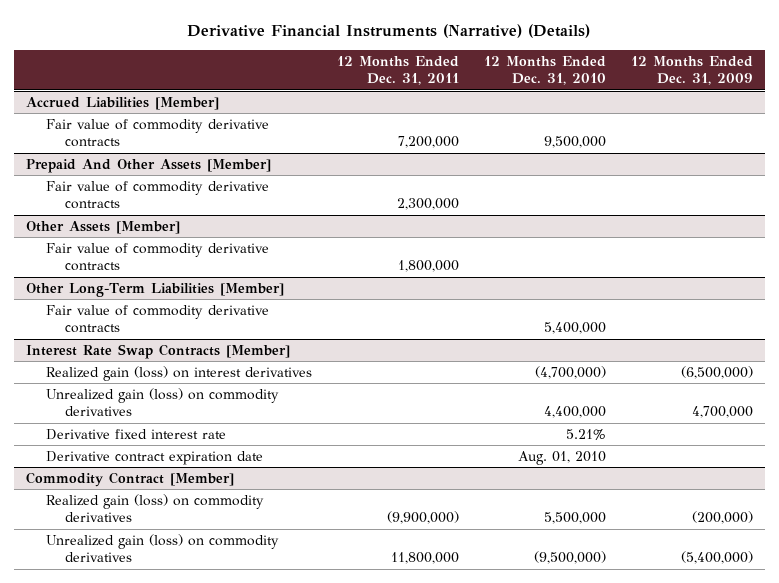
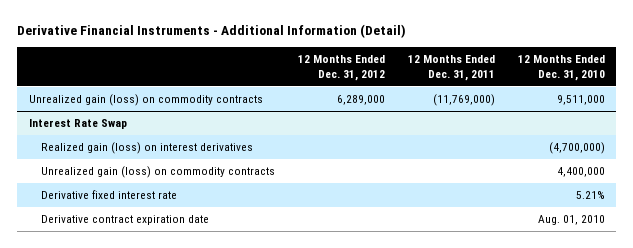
- Derivative Financial Instruments (Narrative) (Details)
+ Derivative Financial Instruments - Additional Information (Detail)
- | 12 Months Ended Dec. 31, 2011 | 12 Months Ended Dec. 31, 2010 | 12 Months Ended Dec. 31, 2009
+ | 12 Months Ended Dec. 31, 2012 | 12 Months Ended Dec. 31, 2011 | 12 Months Ended Dec. 31, 2010
- Accrued Liabilities [Member]
- Fair value of commodity derivative contracts | 7,200,000 | 9,500,000 |
- Prepaid And Other Assets [Member]
- Fair value of commodity derivative contracts | 2,300,000 | |
- Other Assets [Member]
- Fair value of commodity derivative contracts | 1,800,000 | |
- Other Long-Term Liabilities [Member]
- Fair value of commodity derivative contracts | | 5,400,000 |
- Interest Rate Swap Contracts [Member]
+ Unrealized gain (loss) on commodity contracts | 6,289,000 | (11,769,000) | 9,511,000
+ Interest Rate Swap
- Unrealized gain (loss) on commodity derivatives | | 4,400,000 | 4,700,000
+ Unrealized gain (loss) on commodity contracts | | | 4,400,000
- Commodity Contract [Member]
- Realized gain (loss) on commodity derivatives | (9,900,000) | 5,500,000 | (200,000)
- Unrealized gain (loss) on commodity derivatives | 11,800,000 | (9,500,000) | (5,400,000)

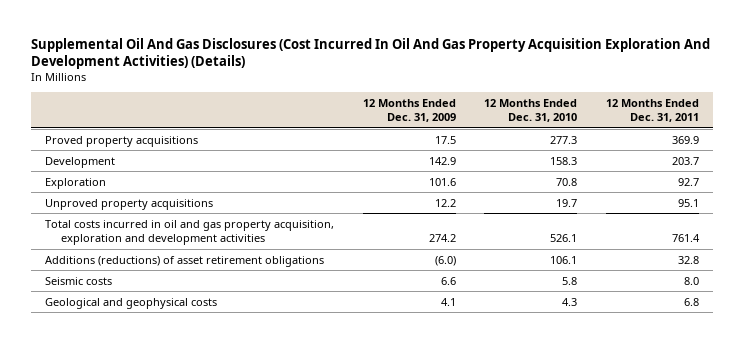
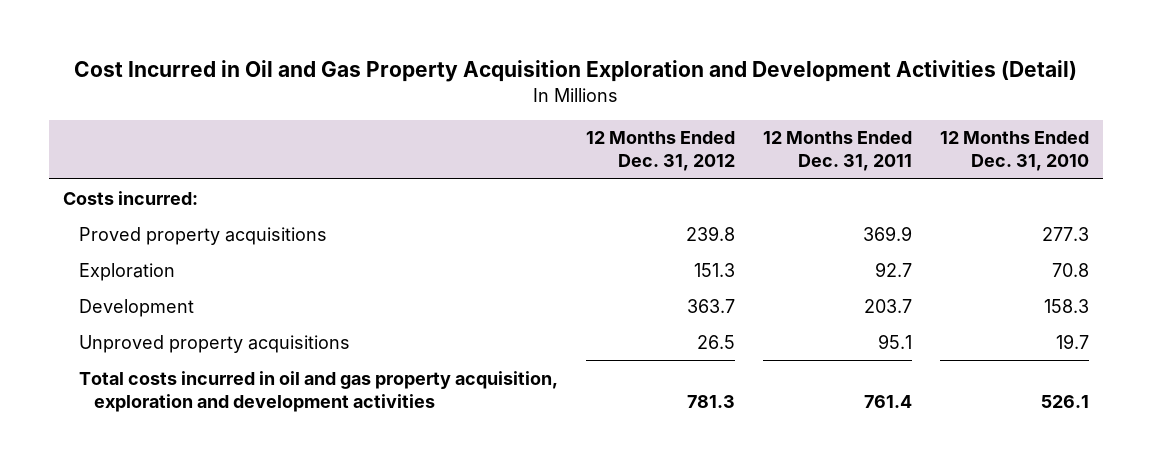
- Supplemental Oil And Gas Disclosures (Cost Incurred In Oil And Gas Property Acquisition Exploration And Development Activities) (Details)
+ Cost Incurred in Oil and Gas Property Acquisition Exploration and Development Activities (Detail)
- | 12 Months Ended Dec. 31, 2009 | 12 Months Ended Dec. 31, 2010 | 12 Months Ended Dec. 31, 2011
+ | 12 Months Ended Dec. 31, 2012 | 12 Months Ended Dec. 31, 2011 | 12 Months Ended Dec. 31, 2010
+ Costs incurred:
moved down: Development | 363.7 | 203.7 | 158.3
- Additions (reductions) of asset retirement obligations | (6.0) | 106.1 | 32.8
- Seismic costs | 6.6 | 5.8 | 8.0
- Geological and geophysical costs | 4.1 | 4.3 | 6.8

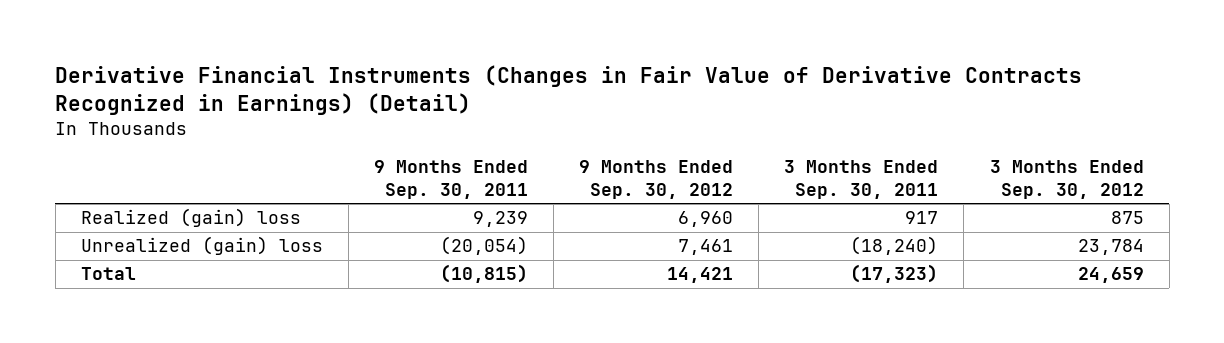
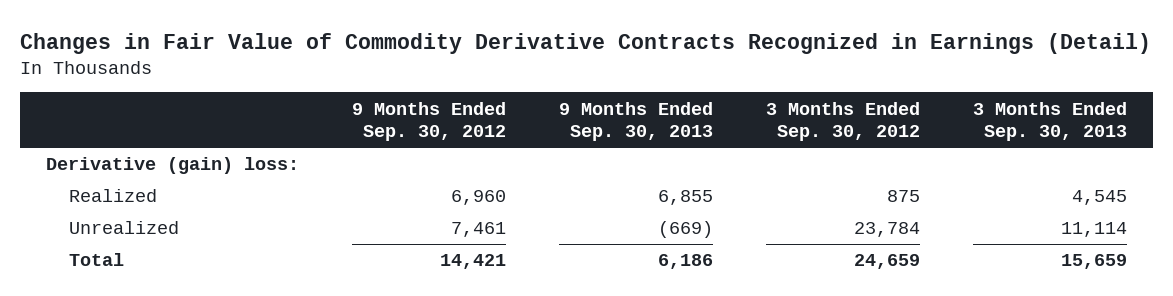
- Derivative Financial Instruments (Changes in Fair Value of Derivative Contracts Recognized in Earnings) (Detail)
+ Changes in Fair Value of Commodity Derivative Contracts Recognized in Earnings (Detail)
- | 9 Months Ended Sep. 30, 2011 | 9 Months Ended Sep. 30, 2012 | 3 Months Ended Sep. 30, 2011 | 3 Months Ended Sep. 30, 2012
+ | 9 Months Ended Sep. 30, 2012 | 9 Months Ended Sep. 30, 2013 | 3 Months Ended Sep. 30, 2012 | 3 Months Ended Sep. 30, 2013
- Realized (gain) loss | 9,239 | 6,960 | 917 | 875
- Unrealized (gain) loss | (20,054) | 7,461 | (18,240) | 23,784
+ Derivative (gain) loss:
+ Realized | 6,960 | 6,855 | 875 | 4,545
+ Unrealized | 7,461 | (669) | 23,784 | 11,114

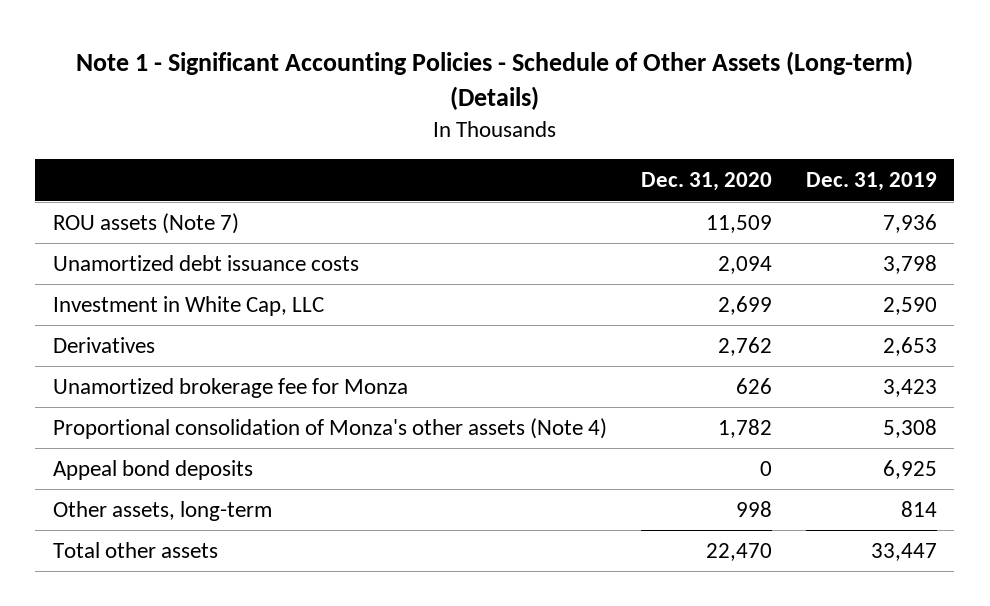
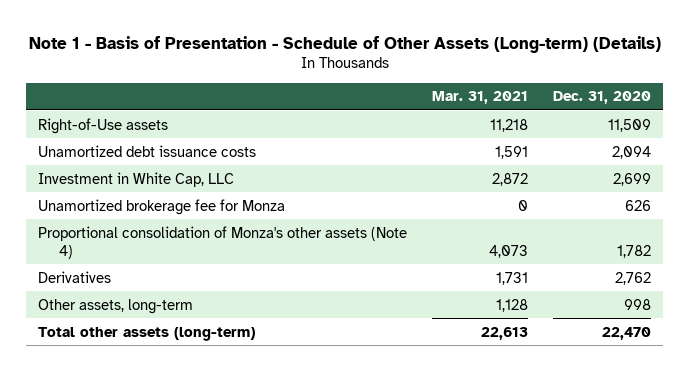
- Note 1 - Significant Accounting Policies - Schedule of Other Assets (Long-term) (Details)
+ Note 1 - Basis of Presentation - Schedule of Other Assets (Long-term) (Details)
- | Dec. 31, 2020 | Dec. 31, 2019
+ | Mar. 31, 2021 | Dec. 31, 2020
- ROU assets (Note 7) | 11,509 | 7,936
+ Right-of-Use assets | 11,218 | 11,509
- Appeal bond deposits | 0 | 6,925
moved down: Derivatives | 1,731 | 2,762
- Total other assets | 22,470 | 33,447
+ Total other assets (long-term) | 22,613 | 22,470

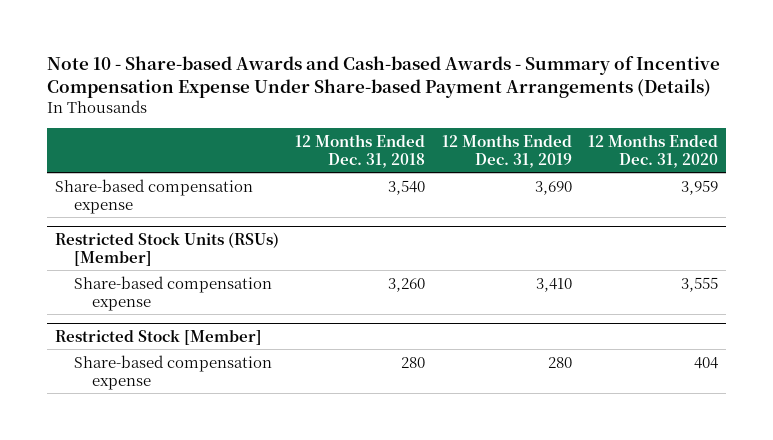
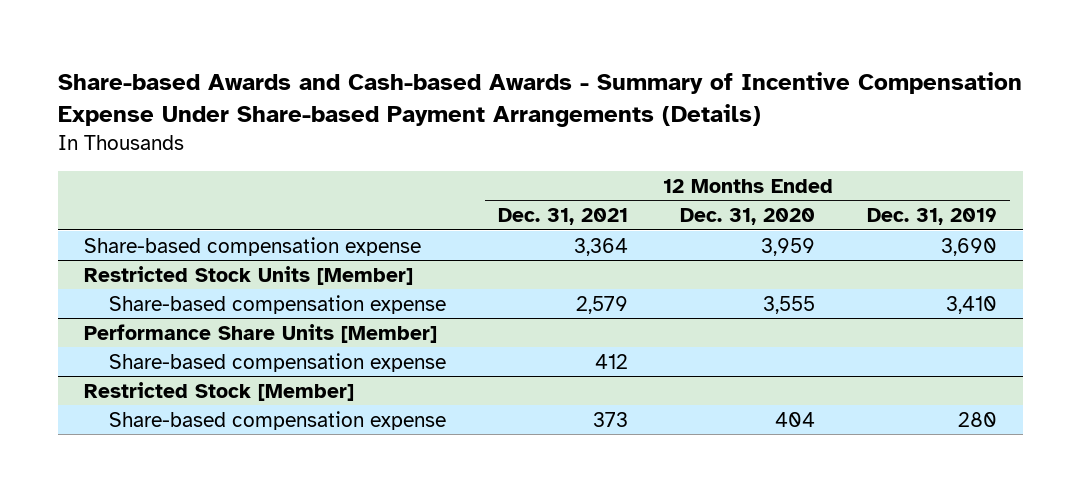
- Note 10 - Share-based Awards and Cash-based Awards - Summary of Incentive Compensation Expense Under Share-based Payment Arrangements (Details)
+ Share-based Awards and Cash-based Awards - Summary of Incentive Compensation Expense Under Share-based Payment Arrangements (Details)
- | 12 Months Ended Dec. 31, 2018 | 12 Months Ended Dec. 31, 2019 | 12 Months Ended Dec. 31, 2020
+ | 12 Months Ended Dec. 31, 2021 | 12 Months Ended Dec. 31, 2020 | 12 Months Ended Dec. 31, 2019
- Restricted Stock Units (RSUs) [Member]
+ Restricted Stock Units [Member]
+ Performance Share Units [Member]
+ Share-based compensation expense | 412 | |

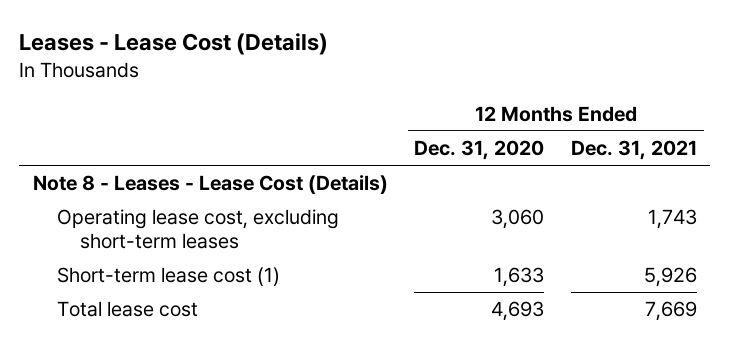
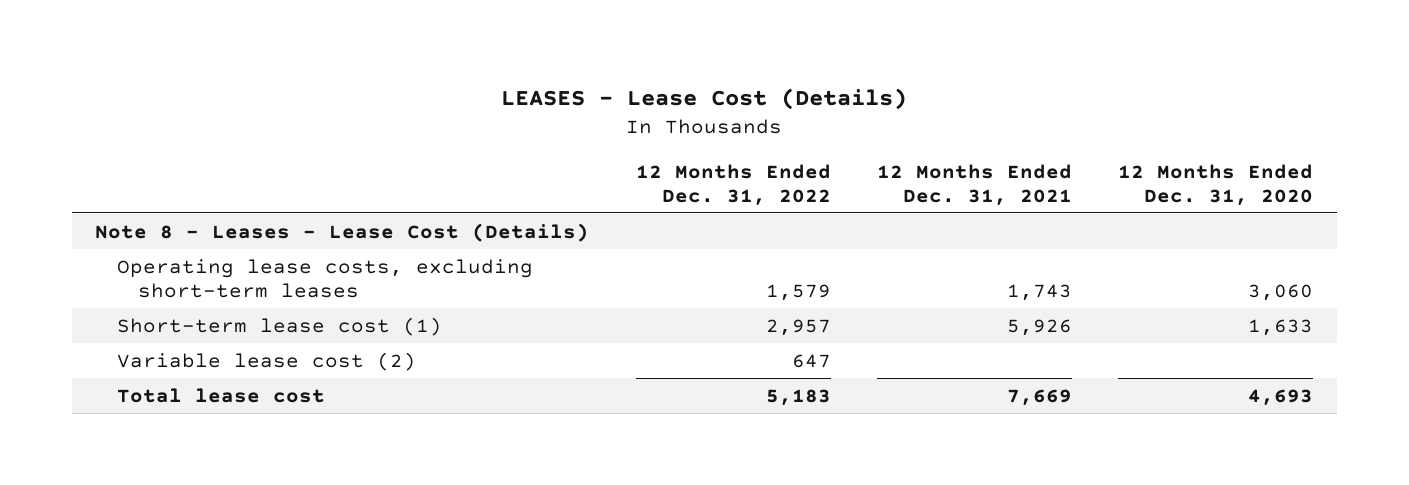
- Leases - Lease Cost (Details)
+ LEASES - Lease Cost (Details)
- | 12 Months Ended Dec. 31, 2020 | 12 Months Ended Dec. 31, 2021
+ | 12 Months Ended Dec. 31, 2022 | 12 Months Ended Dec. 31, 2021 | 12 Months Ended Dec. 31, 2020
- Operating lease cost, excluding short-term leases | 3,060 | 1,743
+ Operating lease costs, excluding short-term leases | 1,579 | 1,743 | 3,060
+ Variable lease cost (2) | 647 | |

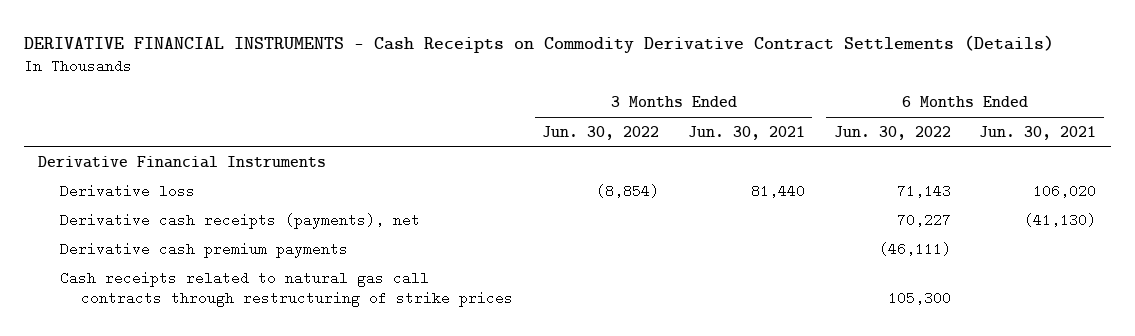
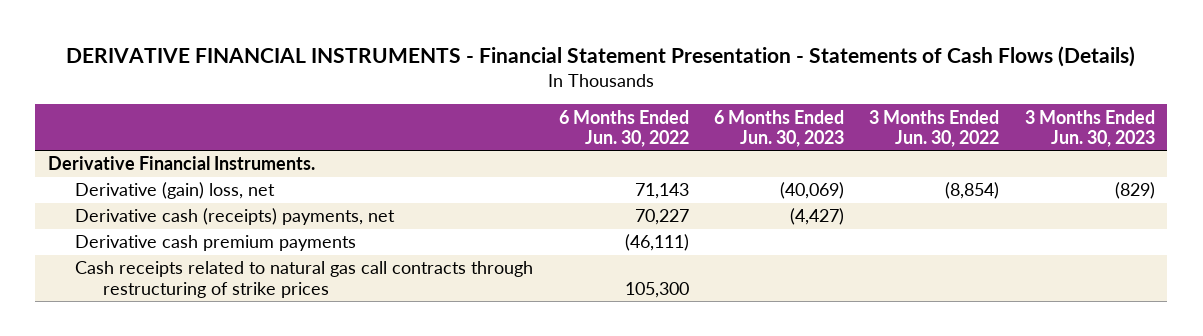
- DERIVATIVE FINANCIAL INSTRUMENTS - Cash Receipts on Commodity Derivative Contract Settlements (Details)
+ DERIVATIVE FINANCIAL INSTRUMENTS - Financial Statement Presentation - Statements of Cash Flows (Details)
- | 3 Months Ended Jun. 30, 2022 | 3 Months Ended Jun. 30, 2021 | 6 Months Ended Jun. 30, 2022 | 6 Months Ended Jun. 30, 2021
+ | 6 Months Ended Jun. 30, 2022 | 6 Months Ended Jun. 30, 2023 | 3 Months Ended Jun. 30, 2022 | 3 Months Ended Jun. 30, 2023
- Derivative Financial Instruments
- Derivative loss | (8,854) | 81,440 | 71,143 | 106,020
- Derivative cash receipts (payments), net | | | 70,227 | (41,130)
+ Derivative Financial Instruments.
+ Derivative (gain) loss, net | 71,143 | (40,069) | (8,854) | (829)
+ Derivative cash (receipts) payments, net | 70,227 | (4,427) | |

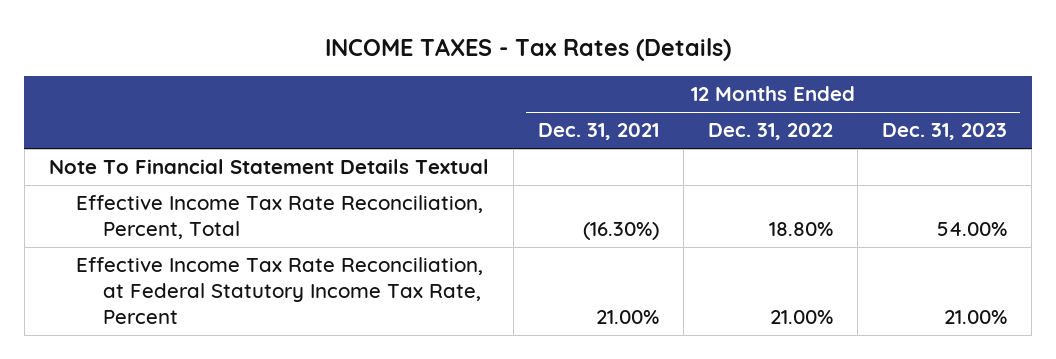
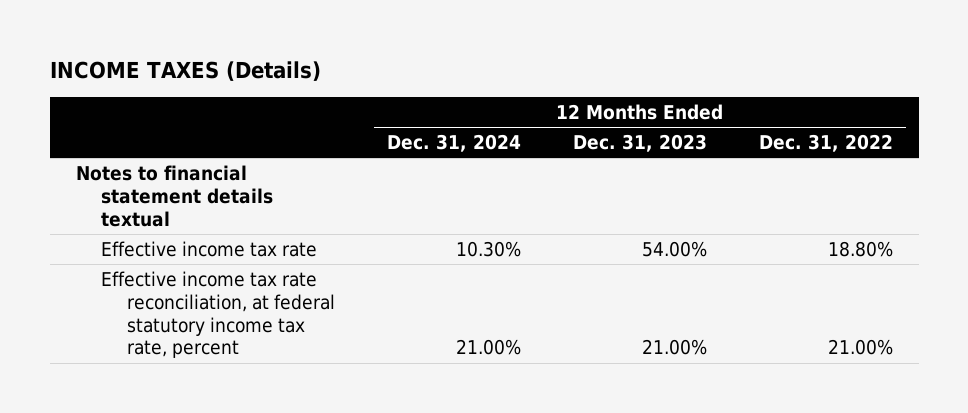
- INCOME TAXES - Tax Rates (Details)
+ INCOME TAXES (Details)
- | 12 Months Ended Dec. 31, 2021 | 12 Months Ended Dec. 31, 2022 | 12 Months Ended Dec. 31, 2023
+ | 12 Months Ended Dec. 31, 2024 | 12 Months Ended Dec. 31, 2023 | 12 Months Ended Dec. 31, 2022
- Note To Financial Statement Details Textual
- Effective Income Tax Rate Reconciliation, Percent, Total | (16.30%) | 18.80% | 54.00%
- Effective Income Tax Rate Reconciliation, at Federal Statutory Income Tax Rate, Percent | 21.00% | 21.00% | 21.00%
+ Notes to financial statement details textual
+ Effective income tax rate | 10.30% | 54.00% | 18.80%
+ Effective income tax rate reconciliation, at federal statutory income tax rate, percent | 21.00% | 21.00% | 21.00%

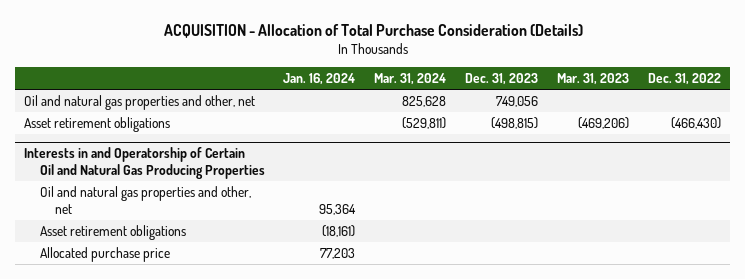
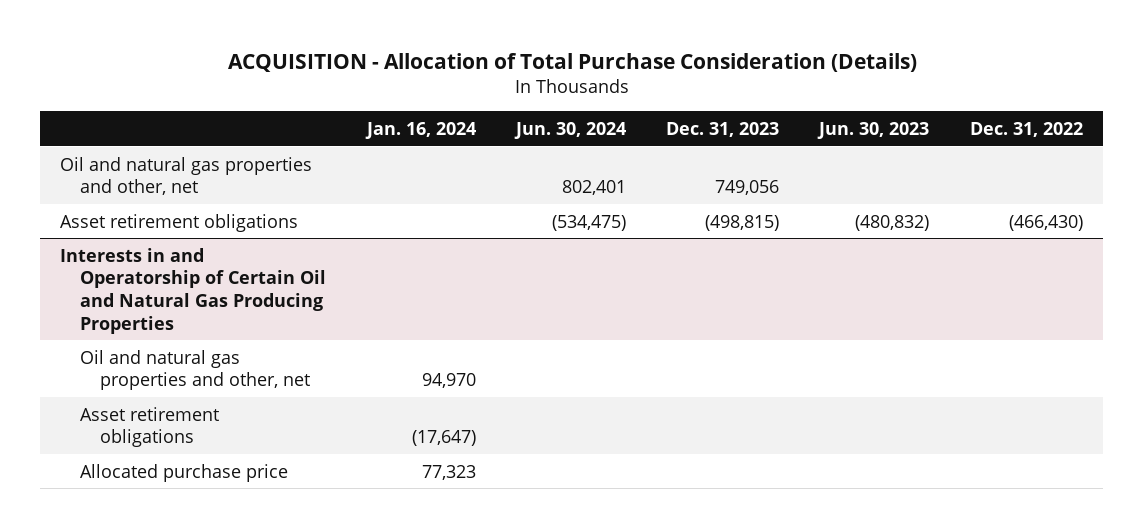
- | Jan. 16, 2024 | Mar. 31, 2024 | Dec. 31, 2023 | Mar. 31, 2023 | Dec. 31, 2022
+ | Jan. 16, 2024 | Jun. 30, 2024 | Dec. 31, 2023 | Jun. 30, 2023 | Dec. 31, 2022
@ Interests in and Operatorship of Certain Oil and Natural Gas Producing Properties
- Oil and natural gas properties and other, net | 95,364 | | | |
- Asset retirement obligations | (18,161) | | | |
- Allocated purchase price | 77,203 | | | |
+ Oil and natural gas properties and other, net | 94,970 | | | |
+ Asset retirement obligations | (17,647) | | | |
+ Allocated purchase price | 77,323 | | | |

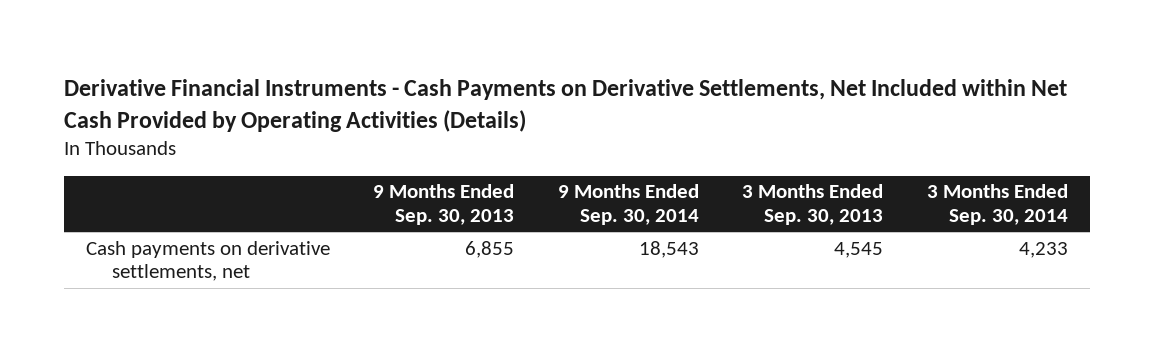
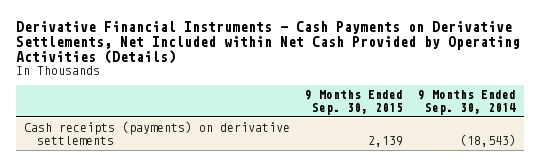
- | 9 Months Ended Sep. 30, 2013 | 9 Months Ended Sep. 30, 2014 | 3 Months Ended Sep. 30, 2013 | 3 Months Ended Sep. 30, 2014
+ | 9 Months Ended Sep. 30, 2015 | 9 Months Ended Sep. 30, 2014
- Cash payments on derivative settlements, net | 6,855 | 18,543 | 4,545 | 4,233
+ Cash receipts (payments) on derivative settlements | 2,139 | (18,543)

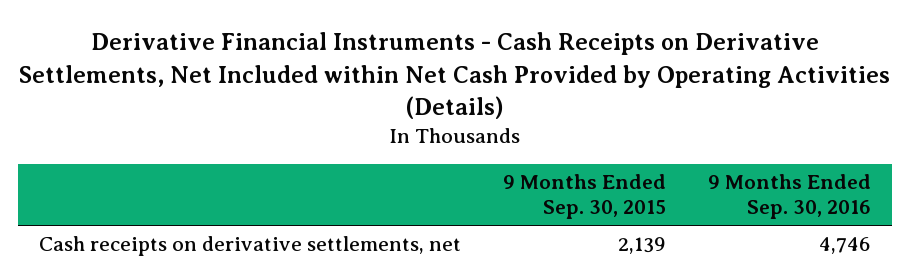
- Derivative Financial Instruments - Cash Payments on Derivative Settlements, Net Included within Net Cash Provided by Operating Activities (Details)
+ Derivative Financial Instruments - Cash Receipts on Derivative Settlements, Net Included within Net Cash Provided by Operating Activities (Details)
- | 9 Months Ended Sep. 30, 2015 | 9 Months Ended Sep. 30, 2014
+ | 9 Months Ended Sep. 30, 2015 | 9 Months Ended Sep. 30, 2016
- Cash receipts (payments) on derivative settlements | 2,139 | (18,543)
+ Cash receipts on derivative settlements, net | 2,139 | 4,746

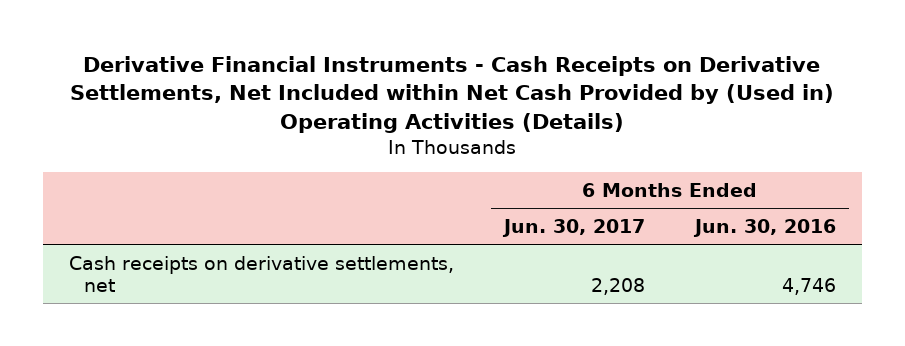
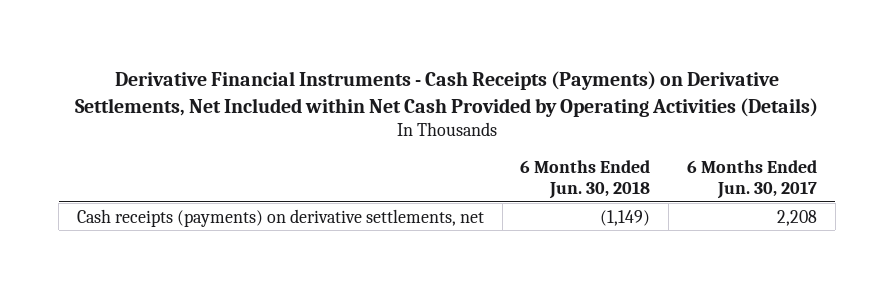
- Derivative Financial Instruments - Cash Receipts on Derivative Settlements, Net Included within Net Cash Provided by (Used in) Operating Activities (Details)
+ Derivative Financial Instruments - Cash Receipts (Payments) on Derivative Settlements, Net Included within Net Cash Provided by Operating Activities (Details)
- | 6 Months Ended Jun. 30, 2017 | 6 Months Ended Jun. 30, 2016
+ | 6 Months Ended Jun. 30, 2018 | 6 Months Ended Jun. 30, 2017
- Cash receipts on derivative settlements, net | 2,208 | 4,746
+ Cash receipts (payments) on derivative settlements, net | (1,149) | 2,208

